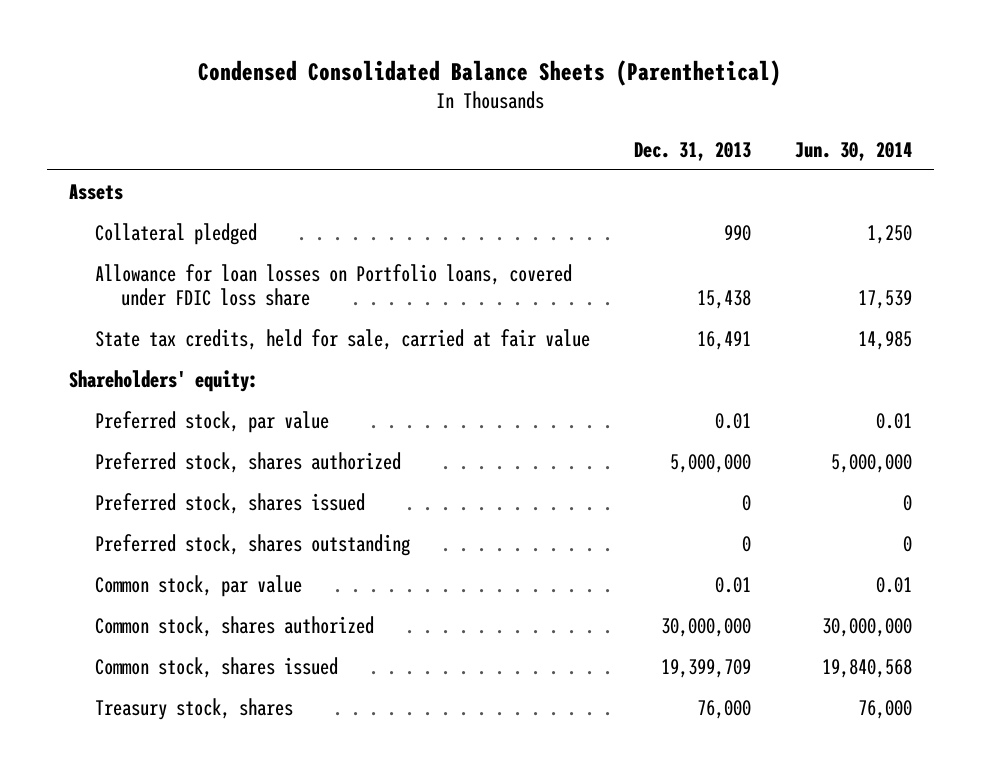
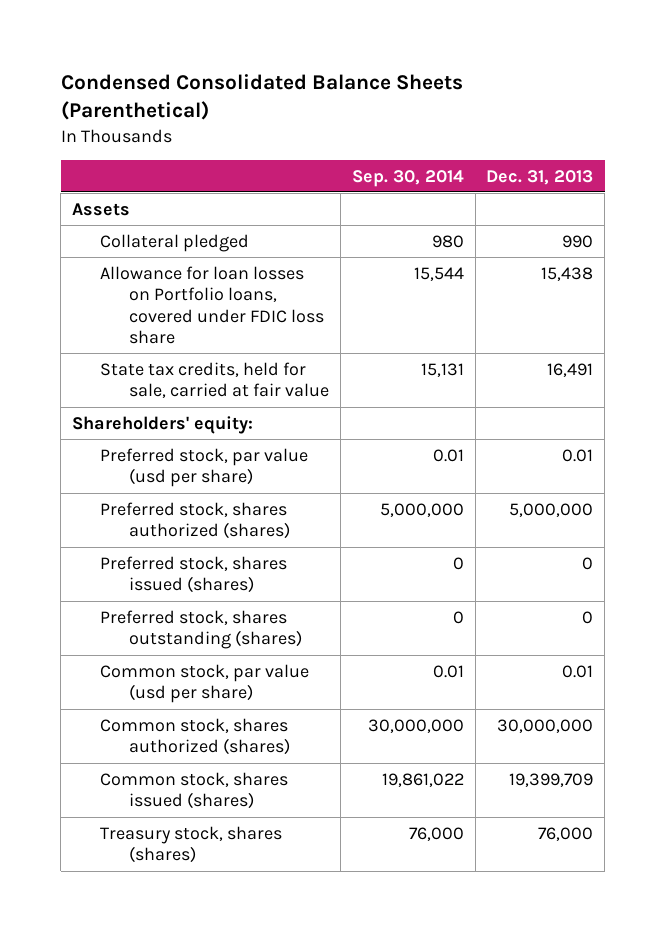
- | Dec. 31, 2013 | Jun. 30, 2014
+ | Sep. 30, 2014 | Dec. 31, 2013
- Preferred stock, par value | 0.01 | 0.01
- Preferred stock, shares authorized | 5,000,000 | 5,000,000
- Preferred stock, shares issued | 0 | 0
- Preferred stock, shares outstanding | 0 | 0
- Common stock, par value | 0.01 | 0.01
- Common stock, shares authorized | 30,000,000 | 30,000,000
- Common stock, shares issued | 19,399,709 | 19,840,568
- Treasury stock, shares | 76,000 | 76,000
+ Preferred stock, par value (usd per share) | 0.01 | 0.01
+ Preferred stock, shares authorized (shares) | 5,000,000 | 5,000,000
+ Preferred stock, shares issued (shares) | 0 | 0
+ Preferred stock, shares outstanding (shares) | 0 | 0
+ Common stock, par value (usd per share) | 0.01 | 0.01
+ Common stock, shares authorized (shares) | 30,000,000 | 30,000,000
+ Common stock, shares issued (shares) | 19,861,022 | 19,399,709
+ Treasury stock, shares (shares) | 76,000 | 76,000

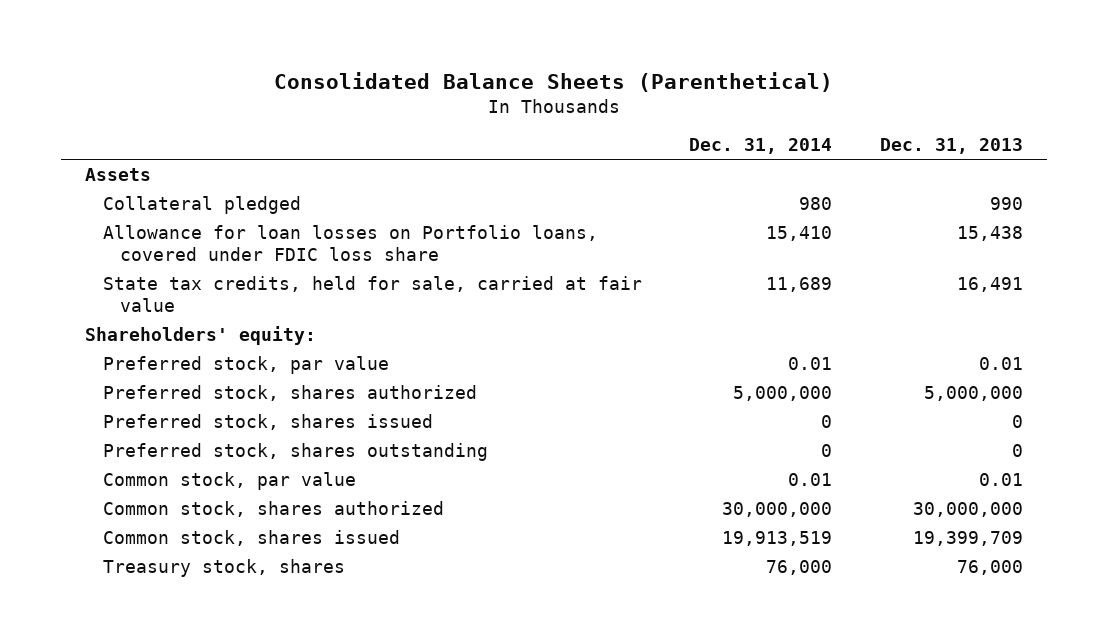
- Condensed Consolidated Balance Sheets (Parenthetical)
+ Consolidated Balance Sheets (Parenthetical)
- | Sep. 30, 2014 | Dec. 31, 2013
+ | Dec. 31, 2014 | Dec. 31, 2013
- Preferred stock, par value (usd per share) | 0.01 | 0.01
- Preferred stock, shares authorized (shares) | 5,000,000 | 5,000,000
- Preferred stock, shares issued (shares) | 0 | 0
- Preferred stock, shares outstanding (shares) | 0 | 0
- Common stock, par value (usd per share) | 0.01 | 0.01
- Common stock, shares authorized (shares) | 30,000,000 | 30,000,000
- Common stock, shares issued (shares) | 19,861,022 | 19,399,709
- Treasury stock, shares (shares) | 76,000 | 76,000
+ Preferred stock, par value | 0.01 | 0.01
+ Preferred stock, shares authorized | 5,000,000 | 5,000,000
+ Preferred stock, shares issued | 0 | 0
+ Preferred stock, shares outstanding | 0 | 0
+ Common stock, par value | 0.01 | 0.01
+ Common stock, shares authorized | 30,000,000 | 30,000,000
+ Common stock, shares issued | 19,913,519 | 19,399,709
+ Treasury stock, shares | 76,000 | 76,000

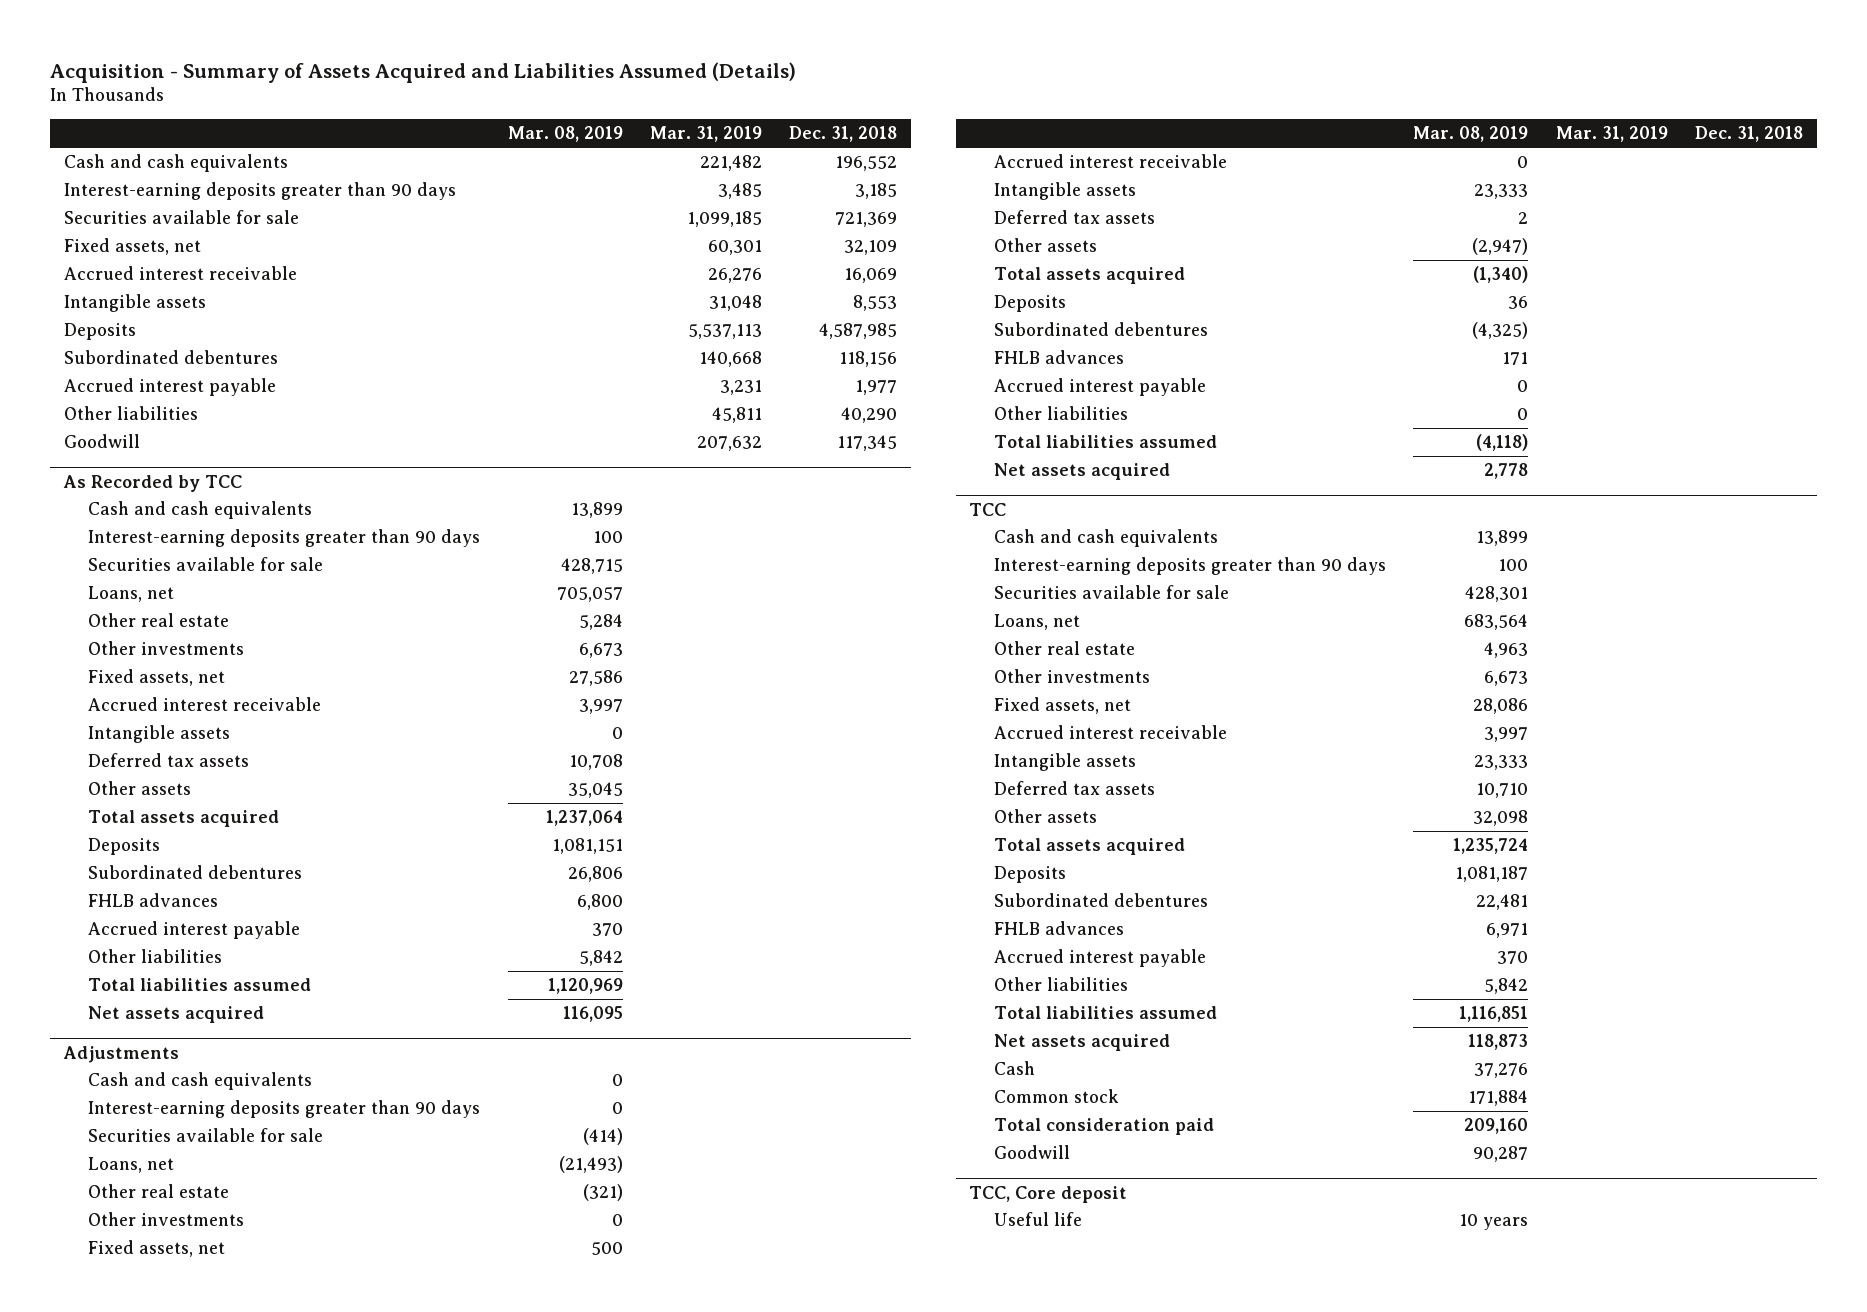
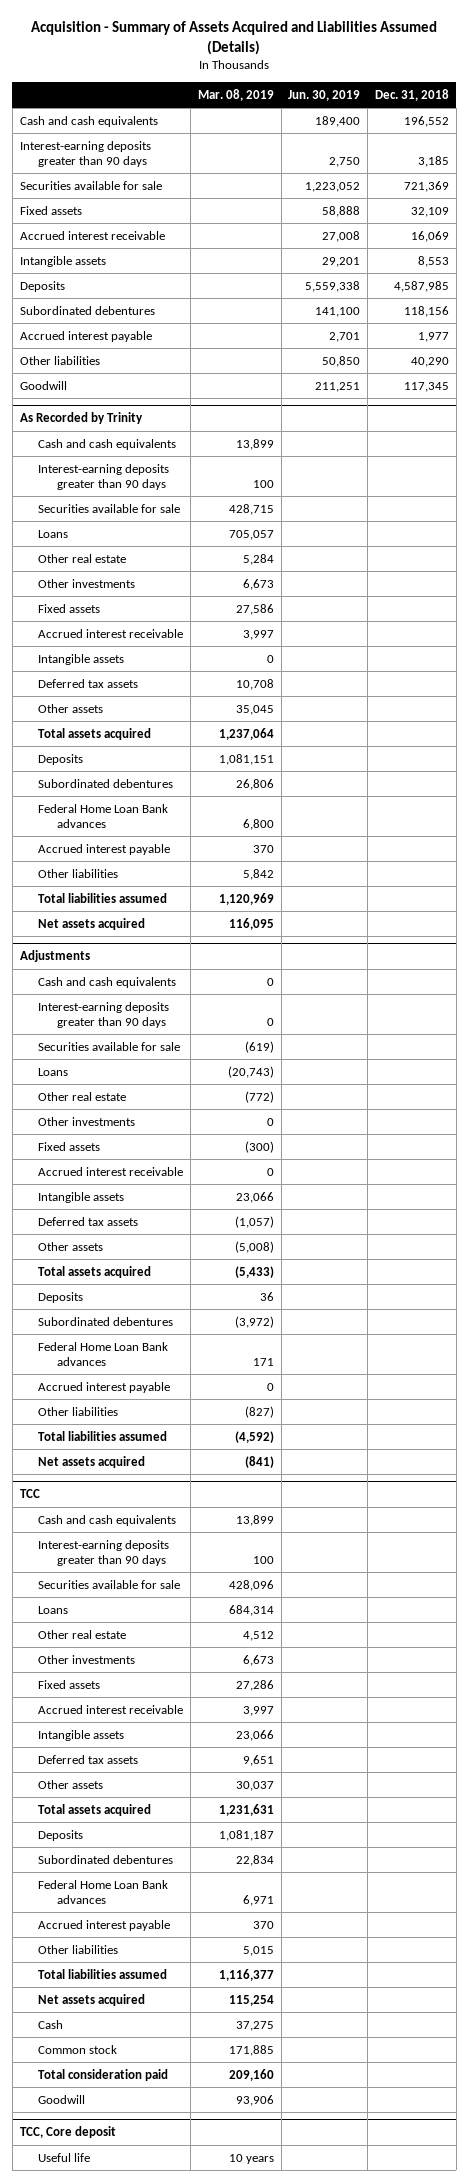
- | Mar. 08, 2019 | Mar. 31, 2019 | Dec. 31, 2018
+ | Mar. 08, 2019 | Jun. 30, 2019 | Dec. 31, 2018
- Fixed assets, net | | 60,301 | 32,109
+ Fixed assets | | 58,888 | 32,109
- As Recorded by TCC
+ As Recorded by Trinity
- Loans, net | 705,057 | |
+ Loans | 705,057 | |
- Fixed assets, net | 27,586 | |
+ Fixed assets | 27,586 | |
- FHLB advances | 6,800 | |
+ Federal Home Loan Bank advances | 6,800 | |
@ Adjustments
- Securities available for sale | (414) | |
- Loans, net | (21,493) | |
- Other real estate | (321) | |
+ Securities available for sale | (619) | |
+ Loans | (20,743) | |
+ Other real estate | (772) | |
- Fixed assets, net | 500 | |
+ Fixed assets | (300) | |
- Intangible assets | 23,333 | |
- Deferred tax assets | 2 | |
- Other assets | (2,947) | |
- Total assets acquired | (1,340) | |
+ Intangible assets | 23,066 | |
+ Deferred tax assets | (1,057) | |
+ Other assets | (5,008) | |
+ Total assets acquired | (5,433) | |
- Subordinated debentures | (4,325) | |
- FHLB advances | 171 | |
+ Subordinated debentures | (3,972) | |
+ Federal Home Loan Bank advances | 171 | |
- Other liabilities | 0 | |
- Total liabilities assumed | (4,118) | |
- Net assets acquired | 2,778 | |
+ Other liabilities | (827) | |
+ Total liabilities assumed | (4,592) | |
+ Net assets acquired | (841) | |
@ TCC
- Securities available for sale | 428,301 | |
- Loans, net | 683,564 | |
- Other real estate | 4,963 | |
+ Securities available for sale | 428,096 | |
+ Loans | 684,314 | |
+ Other real estate | 4,512 | |
- Fixed assets, net | 28,086 | |
+ Fixed assets | 27,286 | |
- Intangible assets | 23,333 | |
- Deferred tax assets | 10,710 | |
- Other assets | 32,098 | |
- Total assets acquired | 1,235,724 | |
+ Intangible assets | 23,066 | |
+ Deferred tax assets | 9,651 | |
+ Other assets | 30,037 | |
+ Total assets acquired | 1,231,631 | |
- Subordinated debentures | 22,481 | |
- FHLB advances | 6,971 | |
+ Subordinated debentures | 22,834 | |
+ Federal Home Loan Bank advances | 6,971 | |
- Other liabilities | 5,842 | |
- Total liabilities assumed | 1,116,851 | |
- Net assets acquired | 118,873 | |
- Cash | 37,276 | |
- Common stock | 171,884 | |
+ Other liabilities | 5,015 | |
+ Total liabilities assumed | 1,116,377 | |
+ Net assets acquired | 115,254 | |
+ Cash | 37,275 | |
+ Common stock | 171,885 | |
- Goodwill | 90,287 | |
+ Goodwill | 93,906 | |

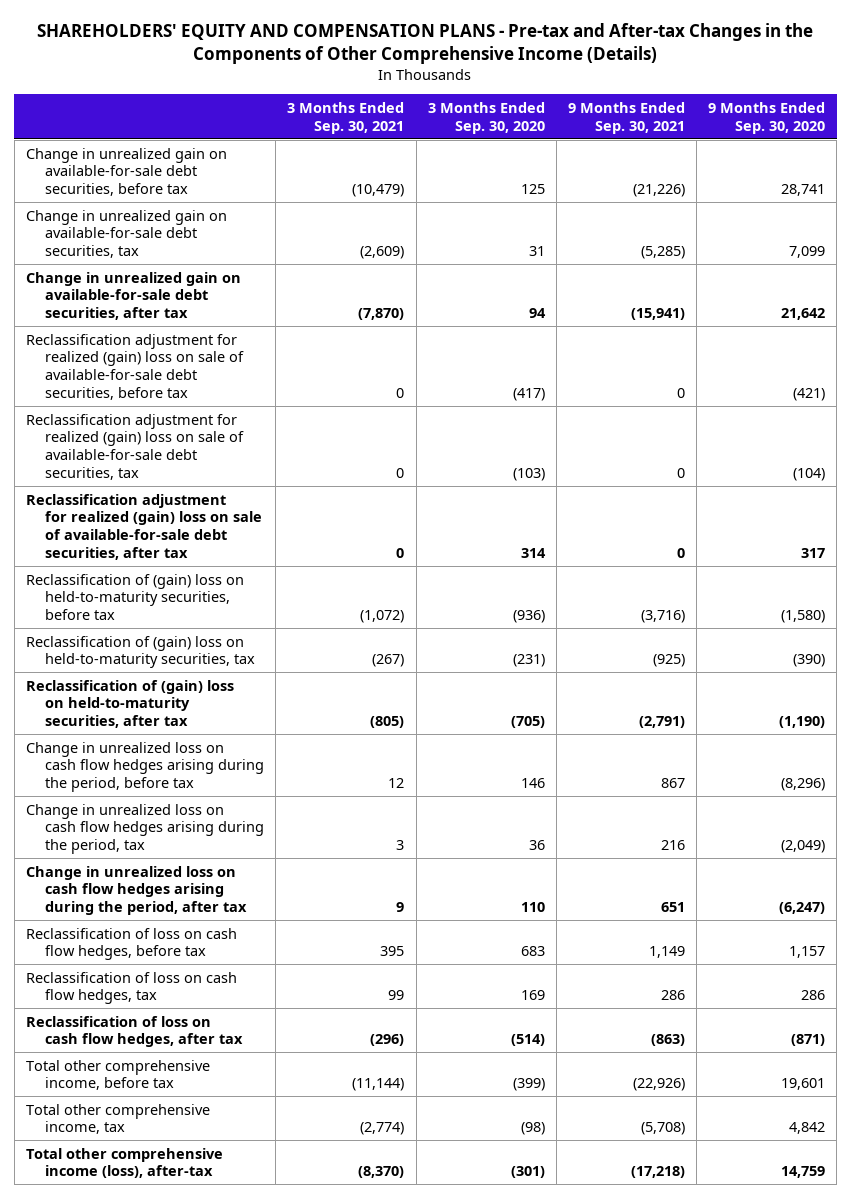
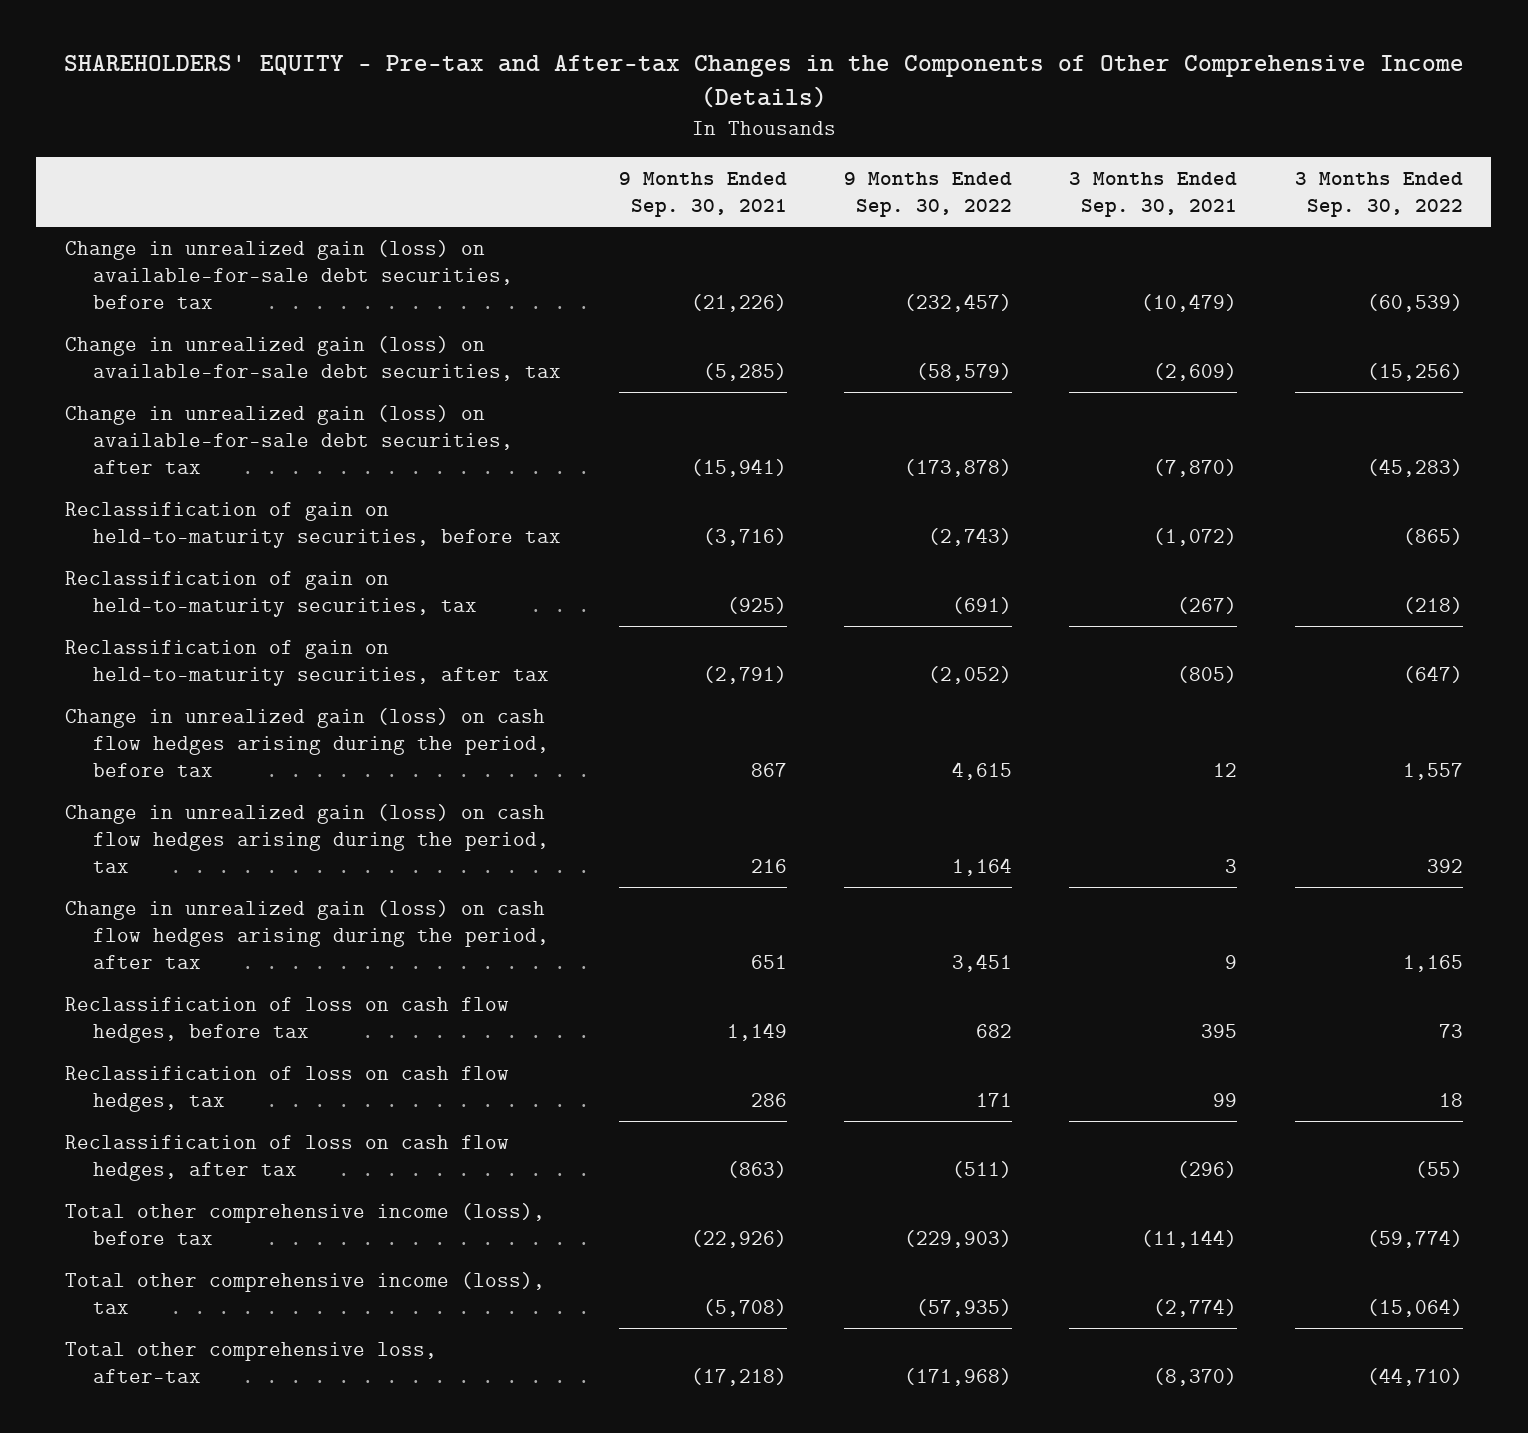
- SHAREHOLDERS' EQUITY AND COMPENSATION PLANS - Pre-tax and After-tax Changes in the Components of Other Comprehensive Income (Details)
+ SHAREHOLDERS' EQUITY - Pre-tax and After-tax Changes in the Components of Other Comprehensive Income (Details)
- | 3 Months Ended Sep. 30, 2021 | 3 Months Ended Sep. 30, 2020 | 9 Months Ended Sep. 30, 2021 | 9 Months Ended Sep. 30, 2020
+ | 9 Months Ended Sep. 30, 2021 | 9 Months Ended Sep. 30, 2022 | 3 Months Ended Sep. 30, 2021 | 3 Months Ended Sep. 30, 2022
- Change in unrealized gain on available-for-sale debt securities, before tax | (10,479) | 125 | (21,226) | 28,741
- Change in unrealized gain on available-for-sale debt securities, tax | (2,609) | 31 | (5,285) | 7,099
- Change in unrealized gain on available-for-sale debt securities, after tax | (7,870) | 94 | (15,941) | 21,642
- Reclassification adjustment for realized (gain) loss on sale of available-for-sale debt securities, before tax | 0 | (417) | 0 | (421)
- Reclassification adjustment for realized (gain) loss on sale of available-for-sale debt securities, tax | 0 | (103) | 0 | (104)
- Reclassification adjustment for realized (gain) loss on sale of available-for-sale debt securities, after tax | 0 | 314 | 0 | 317
- Reclassification of (gain) loss on held-to-maturity securities, before tax | (1,072) | (936) | (3,716) | (1,580)
- Reclassification of (gain) loss on held-to-maturity securities, tax | (267) | (231) | (925) | (390)
- Reclassification of (gain) loss on held-to-maturity securities, after tax | (805) | (705) | (2,791) | (1,190)
- Change in unrealized loss on cash flow hedges arising during the period, before tax | 12 | 146 | 867 | (8,296)
- Change in unrealized loss on cash flow hedges arising during the period, tax | 3 | 36 | 216 | (2,049)
- Change in unrealized loss on cash flow hedges arising during the period, after tax | 9 | 110 | 651 | (6,247)
+ Change in unrealized gain (loss) on available-for-sale debt securities, before tax | (21,226) | (232,457) | (10,479) | (60,539)
+ Change in unrealized gain (loss) on available-for-sale debt securities, tax | (5,285) | (58,579) | (2,609) | (15,256)
+ Change in unrealized gain (loss) on available-for-sale debt securities, after tax | (15,941) | (173,878) | (7,870) | (45,283)
+ Reclassification of gain on held-to-maturity securities, before tax | (3,716) | (2,743) | (1,072) | (865)
+ Reclassification of gain on held-to-maturity securities, tax | (925) | (691) | (267) | (218)
+ Reclassification of gain on held-to-maturity securities, after tax | (2,791) | (2,052) | (805) | (647)
+ Change in unrealized gain (loss) on cash flow hedges arising during the period, before tax | 867 | 4,615 | 12 | 1,557
+ Change in unrealized gain (loss) on cash flow hedges arising during the period, tax | 216 | 1,164 | 3 | 392
+ Change in unrealized gain (loss) on cash flow hedges arising during the period, after tax | 651 | 3,451 | 9 | 1,165
- Total other comprehensive income, before tax | (11,144) | (399) | (22,926) | 19,601
- Total other comprehensive income, tax | (2,774) | (98) | (5,708) | 4,842
- Total other comprehensive income (loss), after-tax | (8,370) | (301) | (17,218) | 14,759
+ Total other comprehensive income (loss), before tax | (22,926) | (229,903) | (11,144) | (59,774)
+ Total other comprehensive income (loss), tax | (5,708) | (57,935) | (2,774) | (15,064)
+ Total other comprehensive loss, after-tax | (17,218) | (171,968) | (8,370) | (44,710)

